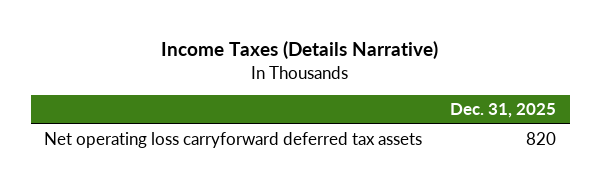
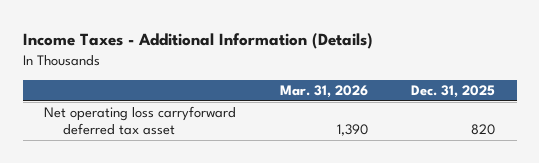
- Income Taxes (Details Narrative)
+ Income Taxes - Additional Information (Details)
- | Dec. 31, 2025
+ | Mar. 31, 2026 | Dec. 31, 2025
- Net operating loss carryforward deferred tax assets | 820
+ Net operating loss carryforward deferred tax asset | 1,390 | 820

